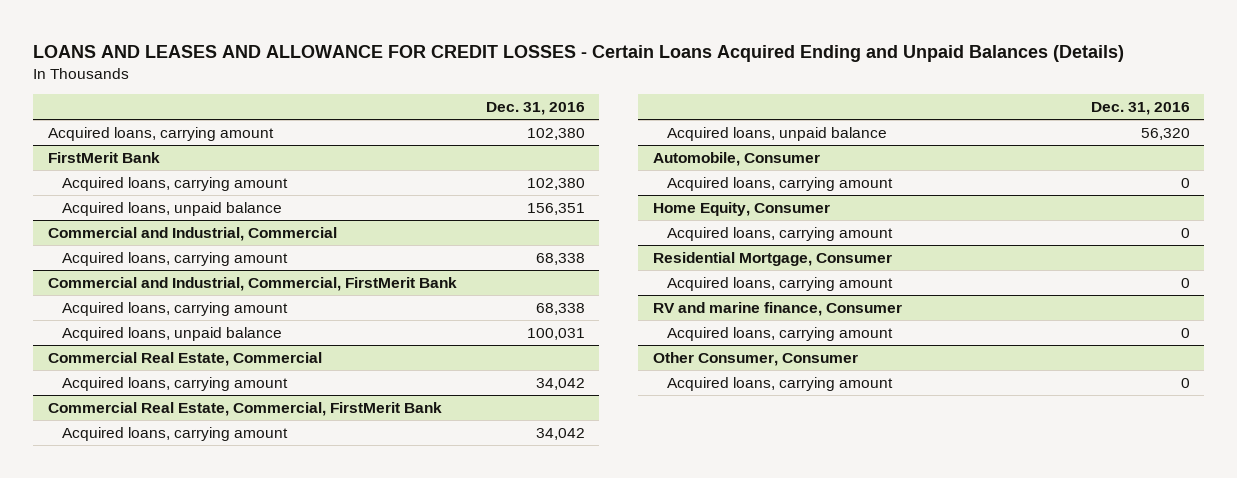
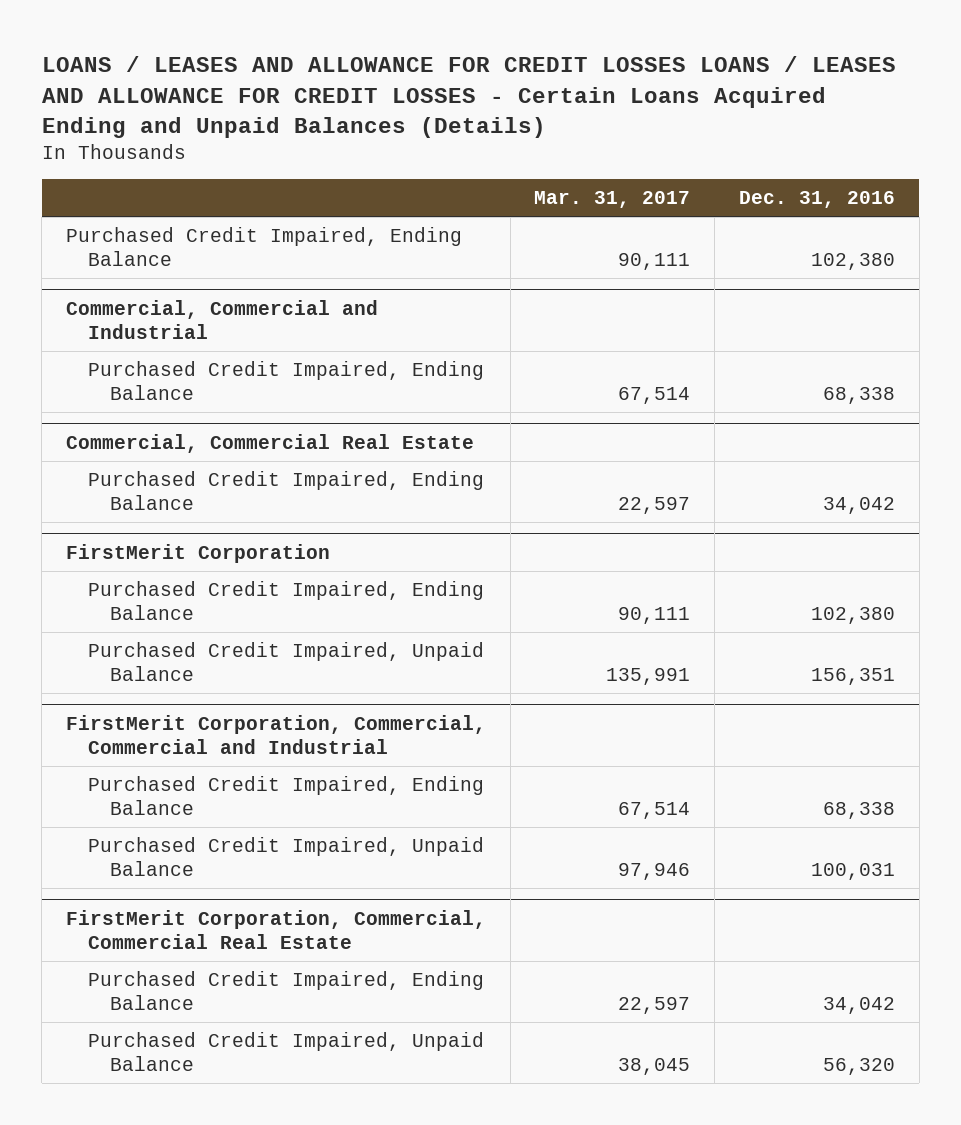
- LOANS AND LEASES AND ALLOWANCE FOR CREDIT LOSSES - Certain Loans Acquired Ending and Unpaid Balances (Details)
+ LOANS / LEASES AND ALLOWANCE FOR CREDIT LOSSES LOANS / LEASES AND ALLOWANCE FOR CREDIT LOSSES - Certain Loans Acquired Ending and Unpaid Balances (Details)
- | Dec. 31, 2016
+ | Mar. 31, 2017 | Dec. 31, 2016
- Acquired loans, carrying amount | 102,380
- FirstMerit Bank
- Acquired loans, carrying amount | 102,380
- Acquired loans, unpaid balance | 156,351
- Commercial and Industrial, Commercial
- Acquired loans, carrying amount | 68,338
- Commercial and Industrial, Commercial, FirstMerit Bank
- Acquired loans, carrying amount | 68,338
- Acquired loans, unpaid balance | 100,031
- Commercial Real Estate, Commercial
- Acquired loans, carrying amount | 34,042
- Commercial Real Estate, Commercial, FirstMerit Bank
- Acquired loans, carrying amount | 34,042
- Acquired loans, unpaid balance | 56,320
- Automobile, Consumer
- Acquired loans, carrying amount | 0
- Home Equity, Consumer
- Acquired loans, carrying amount | 0
- Residential Mortgage, Consumer
- Acquired loans, carrying amount | 0
- RV and marine finance, Consumer
- Acquired loans, carrying amount | 0
- Other Consumer, Consumer
- Acquired loans, carrying amount | 0
+ Purchased Credit Impaired, Ending Balance | 90,111 | 102,380
+ Commercial, Commercial and Industrial
+ Purchased Credit Impaired, Ending Balance | 67,514 | 68,338
+ Commercial, Commercial Real Estate
+ Purchased Credit Impaired, Ending Balance | 22,597 | 34,042
+ FirstMerit Corporation
+ Purchased Credit Impaired, Ending Balance | 90,111 | 102,380
+ Purchased Credit Impaired, Unpaid Balance | 135,991 | 156,351
+ FirstMerit Corporation, Commercial, Commercial and Industrial
+ Purchased Credit Impaired, Ending Balance | 67,514 | 68,338
+ Purchased Credit Impaired, Unpaid Balance | 97,946 | 100,031
+ FirstMerit Corporation, Commercial, Commercial Real Estate
+ Purchased Credit Impaired, Ending Balance | 22,597 | 34,042
+ Purchased Credit Impaired, Unpaid Balance | 38,045 | 56,320

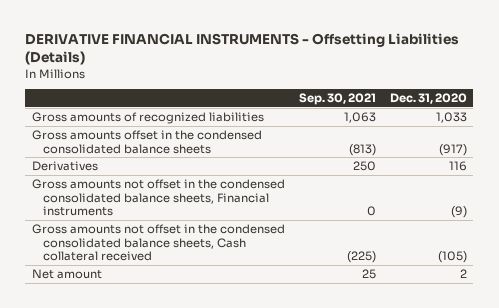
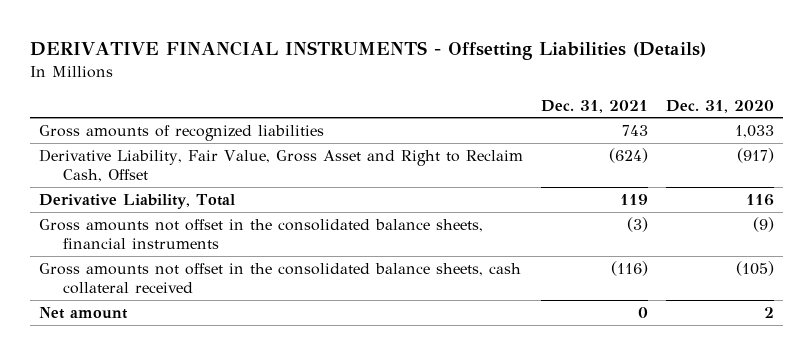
- | Sep. 30, 2021 | Dec. 31, 2020
+ | Dec. 31, 2021 | Dec. 31, 2020
- Gross amounts offset in the condensed consolidated balance sheets | (813) | (917)
- Derivatives | 250 | 116
- Gross amounts not offset in the condensed consolidated balance sheets, Financial instruments | 0 | (9)
- Gross amounts not offset in the condensed consolidated balance sheets, Cash collateral received | (225) | (105)
+ Derivative Liability, Fair Value, Gross Asset and Right to Reclaim Cash, Offset | (624) | (917)
+ Derivative Liability, Total | 119 | 116
+ Gross amounts not offset in the consolidated balance sheets, financial instruments | (3) | (9)
+ Gross amounts not offset in the consolidated balance sheets, cash collateral received | (116) | (105)

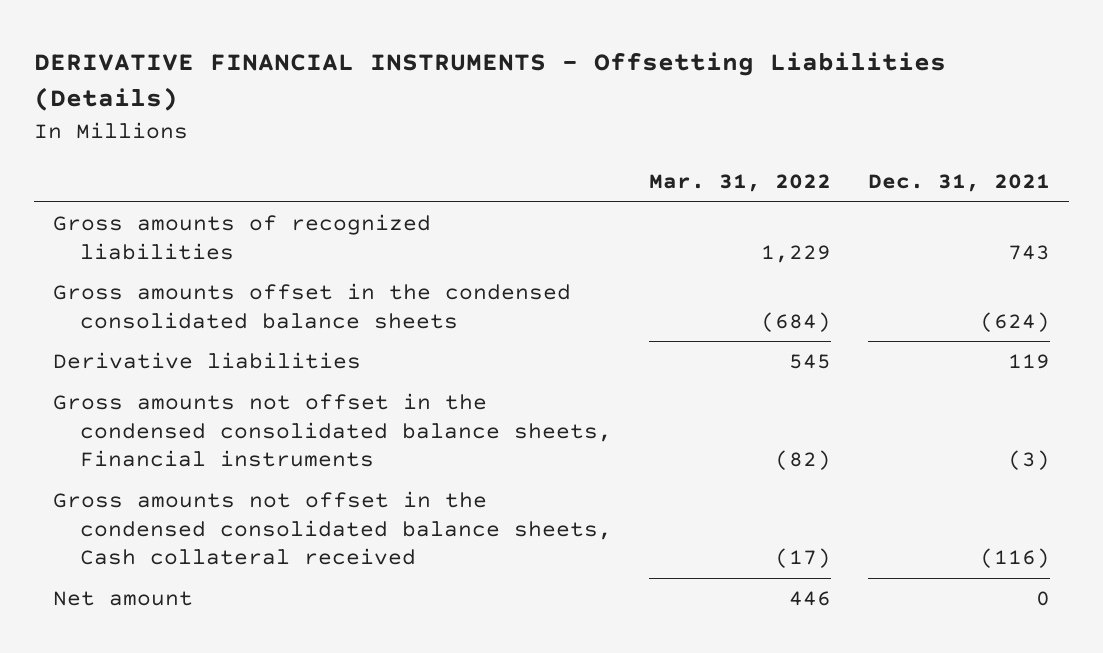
- | Dec. 31, 2021 | Dec. 31, 2020
+ | Mar. 31, 2022 | Dec. 31, 2021
- Derivative Liability, Fair Value, Gross Asset and Right to Reclaim Cash, Offset | (624) | (917)
- Derivative Liability, Total | 119 | 116
- Gross amounts not offset in the consolidated balance sheets, financial instruments | (3) | (9)
- Gross amounts not offset in the consolidated balance sheets, cash collateral received | (116) | (105)
+ Gross amounts offset in the condensed consolidated balance sheets | (684) | (624)
+ Derivative liabilities | 545 | 119
+ Gross amounts not offset in the condensed consolidated balance sheets, Financial instruments | (82) | (3)
+ Gross amounts not offset in the condensed consolidated balance sheets, Cash collateral received | (17) | (116)

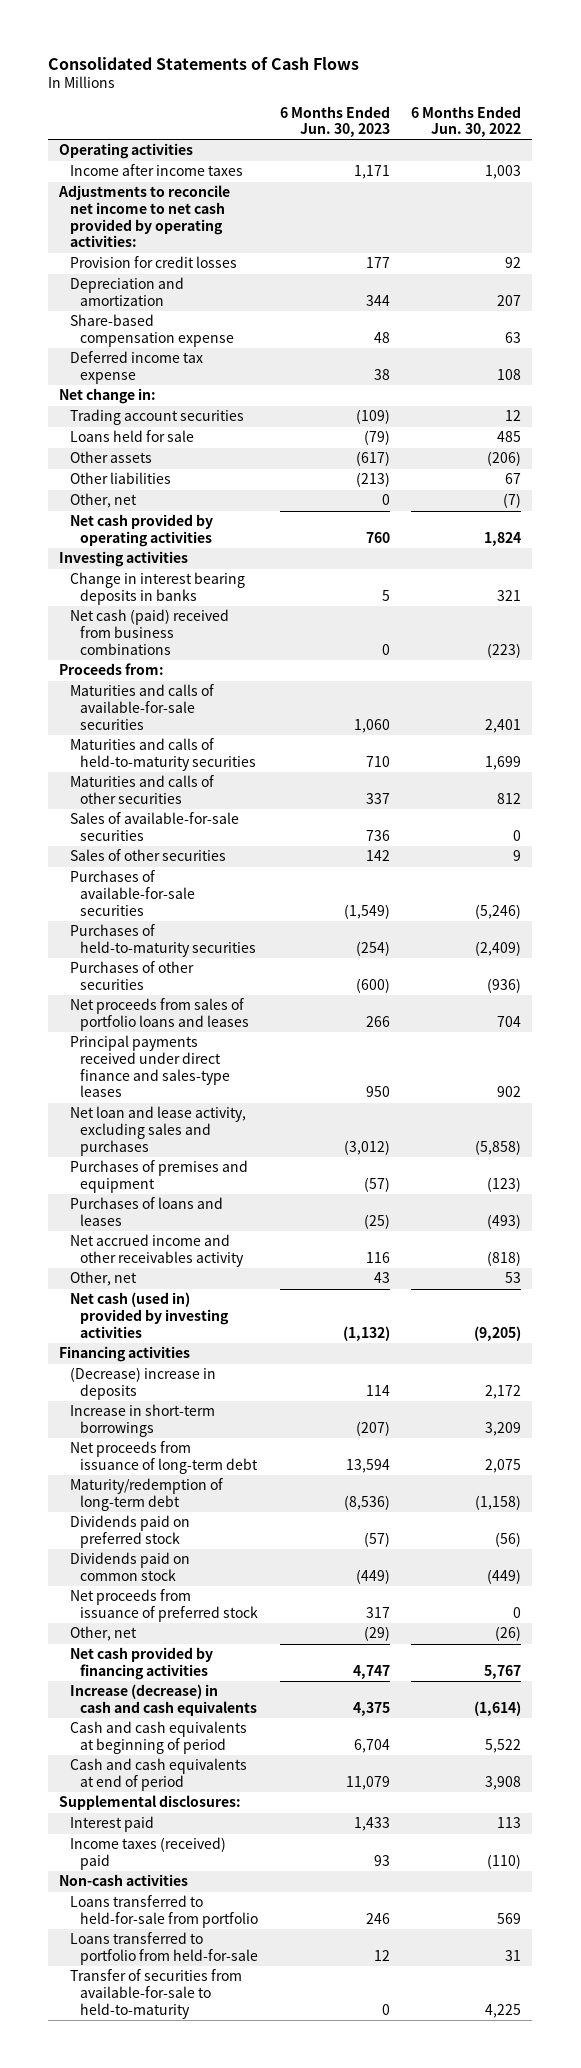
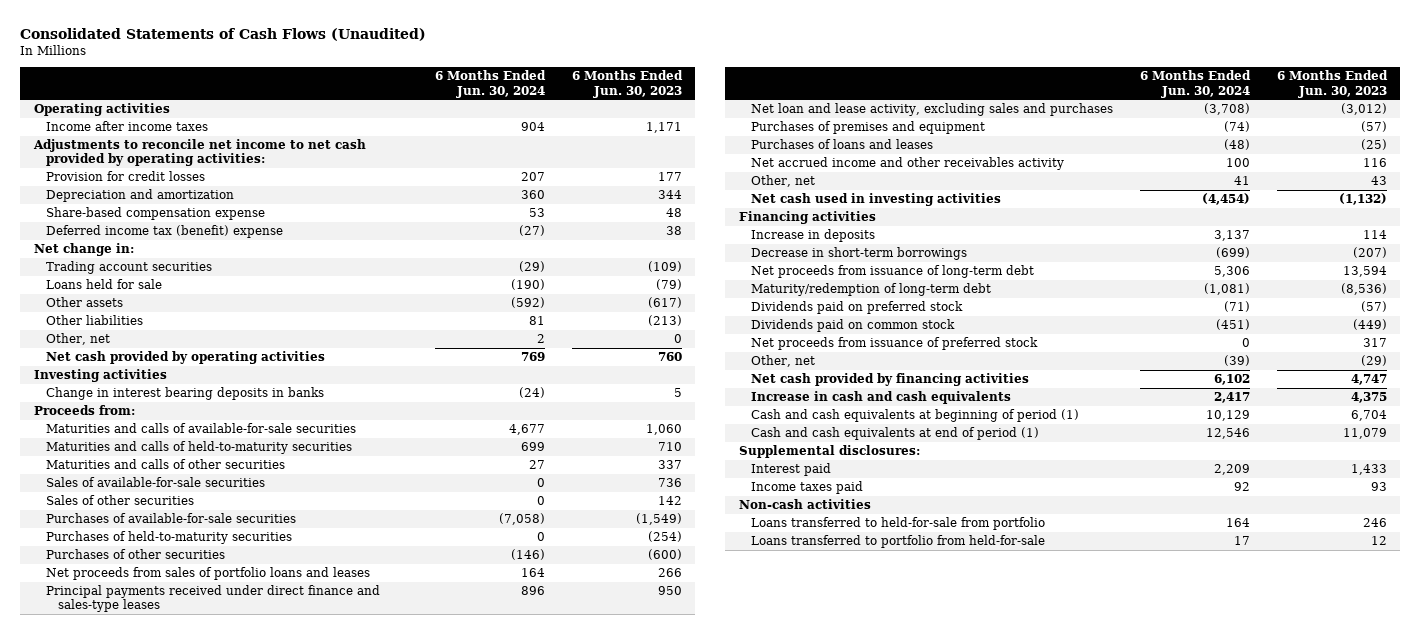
- Consolidated Statements of Cash Flows
+ Consolidated Statements of Cash Flows (Unaudited)
- | 6 Months Ended Jun. 30, 2023 | 6 Months Ended Jun. 30, 2022
+ | 6 Months Ended Jun. 30, 2024 | 6 Months Ended Jun. 30, 2023
- Deferred income tax expense | 38 | 108
+ Deferred income tax (benefit) expense | (27) | 38
- Net cash (paid) received from business combinations | 0 | (223)
- Net cash (used in) provided by investing activities | (1,132) | (9,205)
+ Net cash used in investing activities | (4,454) | (1,132)
- (Decrease) increase in deposits | 114 | 2,172
- Increase in short-term borrowings | (207) | 3,209
+ Increase in deposits | 3,137 | 114
+ Decrease in short-term borrowings | (699) | (207)
- Increase (decrease) in cash and cash equivalents | 4,375 | (1,614)
- Cash and cash equivalents at beginning of period | 6,704 | 5,522
- Cash and cash equivalents at end of period | 11,079 | 3,908
+ Increase in cash and cash equivalents | 2,417 | 4,375
+ Cash and cash equivalents at beginning of period (1) | 10,129 | 6,704
+ Cash and cash equivalents at end of period (1) | 12,546 | 11,079
- Income taxes (received) paid | 93 | (110)
+ Income taxes paid | 92 | 93
- Transfer of securities from available-for-sale to held-to-maturity | 0 | 4,225

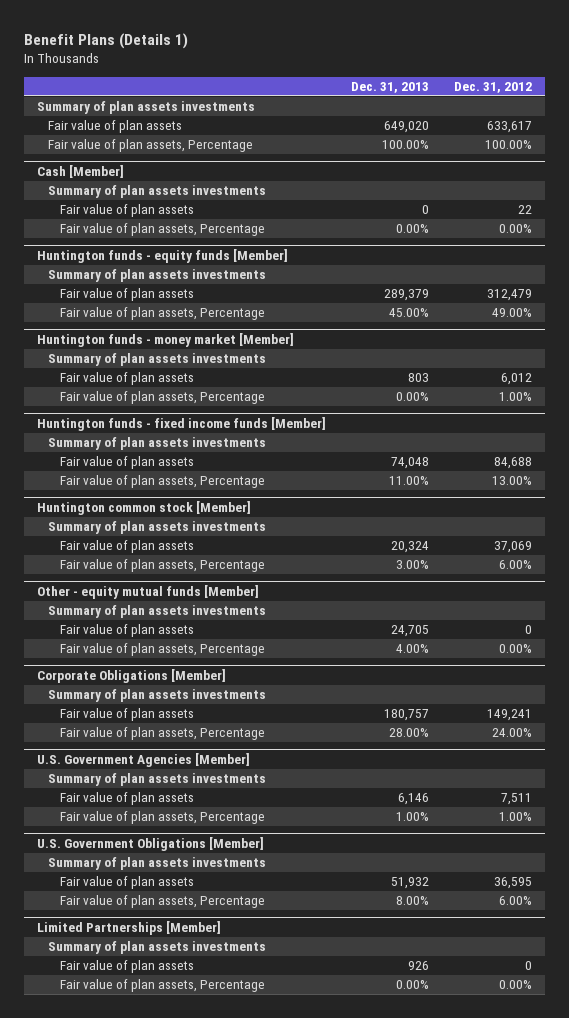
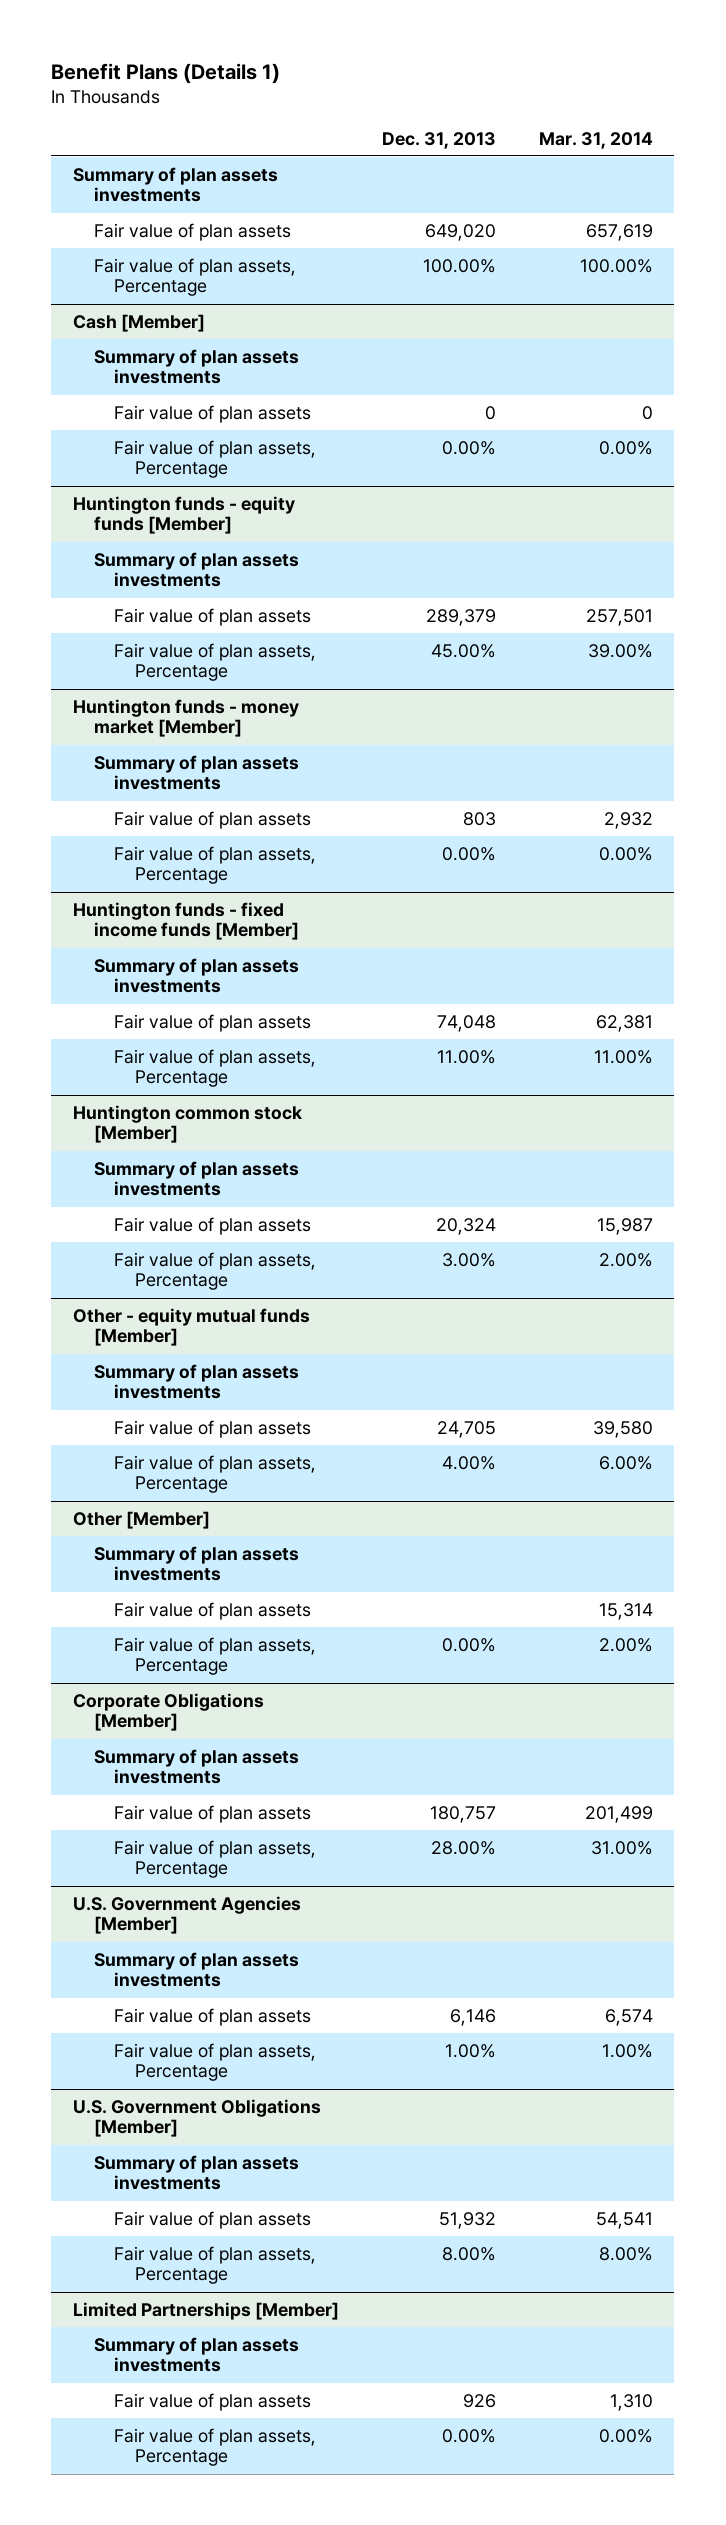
- | Dec. 31, 2013 | Dec. 31, 2012
+ | Dec. 31, 2013 | Mar. 31, 2014
+ Other [Member]
+ Summary of plan assets investments
+ Fair value of plan assets | | 15,314
+ Fair value of plan assets, Percentage | 0.00% | 2.00%

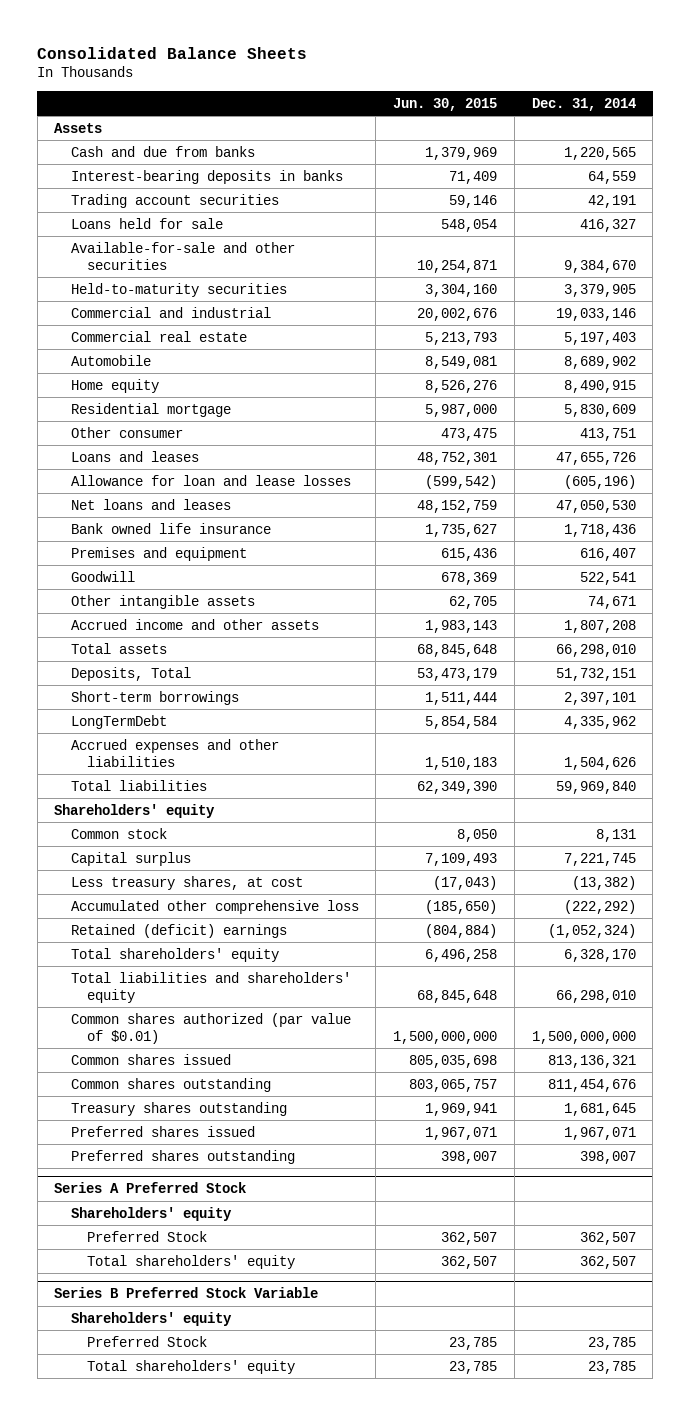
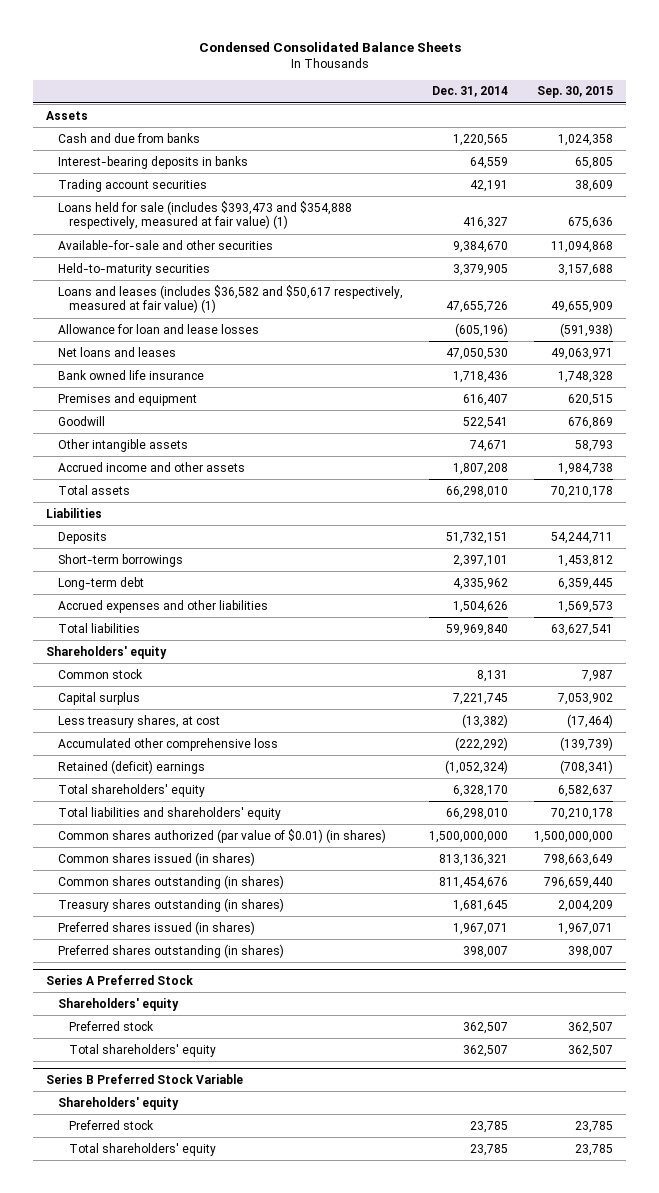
- Consolidated Balance Sheets
+ Condensed Consolidated Balance Sheets
- | Jun. 30, 2015 | Dec. 31, 2014
+ | Dec. 31, 2014 | Sep. 30, 2015
- Loans held for sale | 548,054 | 416,327
+ Loans held for sale (includes $393,473 and $354,888 respectively, measured at fair value) (1) | 416,327 | 675,636
- Commercial and industrial | 20,002,676 | 19,033,146
- Commercial real estate | 5,213,793 | 5,197,403
- Automobile | 8,549,081 | 8,689,902
- Home equity | 8,526,276 | 8,490,915
- Residential mortgage | 5,987,000 | 5,830,609
- Other consumer | 473,475 | 413,751
- Loans and leases | 48,752,301 | 47,655,726
+ Loans and leases (includes $36,582 and $50,617 respectively, measured at fair value) (1) | 47,655,726 | 49,655,909
- Deposits, Total | 53,473,179 | 51,732,151
+ Liabilities
+ Deposits | 51,732,151 | 54,244,711
- LongTermDebt | 5,854,584 | 4,335,962
+ Long-term debt | 4,335,962 | 6,359,445
- Common shares authorized (par value of $0.01) | 1,500,000,000 | 1,500,000,000
- Common shares issued | 805,035,698 | 813,136,321
- Common shares outstanding | 803,065,757 | 811,454,676
- Treasury shares outstanding | 1,969,941 | 1,681,645
- Preferred shares issued | 1,967,071 | 1,967,071
- Preferred shares outstanding | 398,007 | 398,007
+ Common shares authorized (par value of $0.01) (in shares) | 1,500,000,000 | 1,500,000,000
+ Common shares issued (in shares) | 813,136,321 | 798,663,649
+ Common shares outstanding (in shares) | 811,454,676 | 796,659,440
+ Treasury shares outstanding (in shares) | 1,681,645 | 2,004,209
+ Preferred shares issued (in shares) | 1,967,071 | 1,967,071
+ Preferred shares outstanding (in shares) | 398,007 | 398,007
@ Series A Preferred Stock
- Preferred Stock | 362,507 | 362,507
+ Preferred stock | 362,507 | 362,507
@ Series B Preferred Stock Variable
- Preferred Stock | 23,785 | 23,785
+ Preferred stock | 23,785 | 23,785

